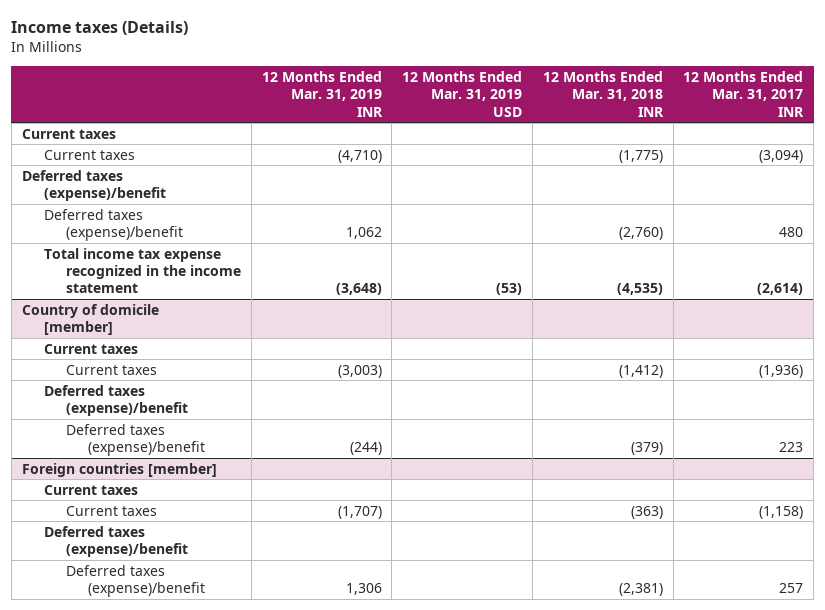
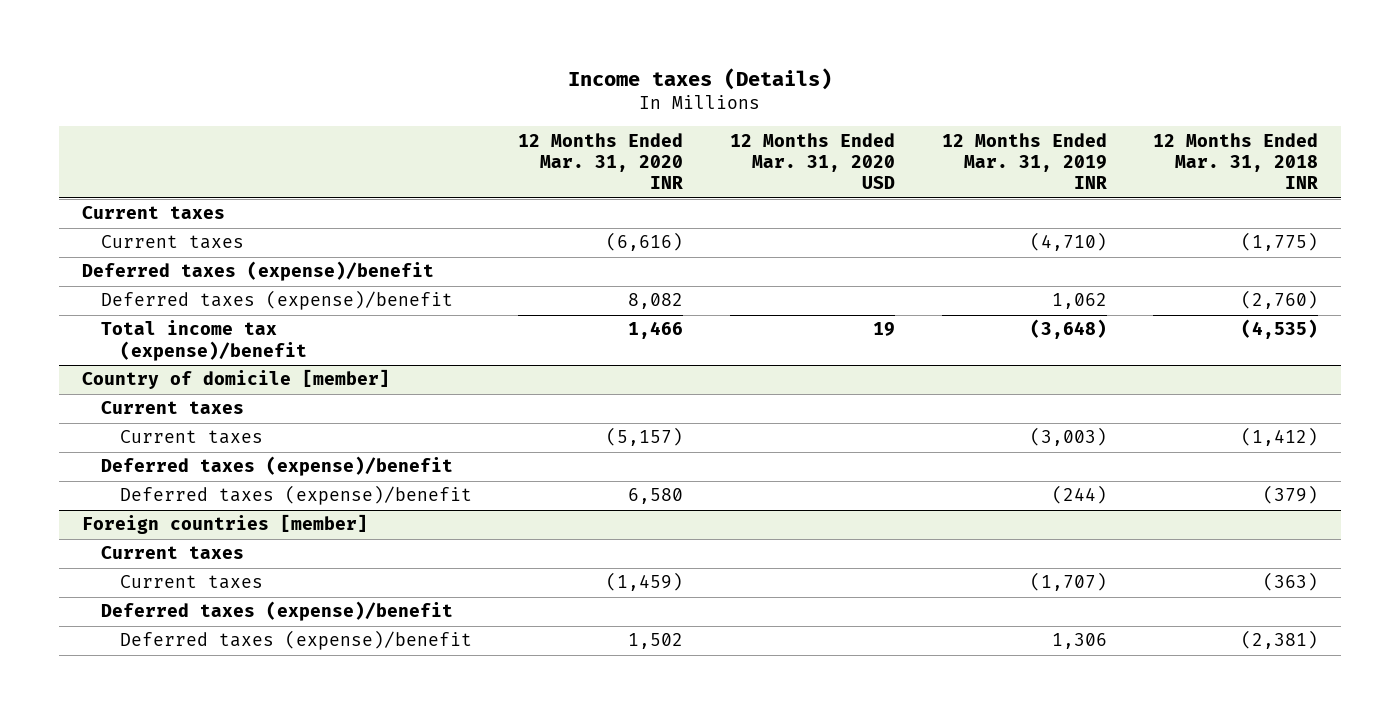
- | 12 Months Ended Mar. 31, 2019 INR | 12 Months Ended Mar. 31, 2019 USD | 12 Months Ended Mar. 31, 2018 INR | 12 Months Ended Mar. 31, 2017 INR
+ | 12 Months Ended Mar. 31, 2020 INR | 12 Months Ended Mar. 31, 2020 USD | 12 Months Ended Mar. 31, 2019 INR | 12 Months Ended Mar. 31, 2018 INR
- Total income tax expense recognized in the income statement | (3,648) | (53) | (4,535) | (2,614)
+ Total income tax (expense)/benefit | 1,466 | 19 | (3,648) | (4,535)

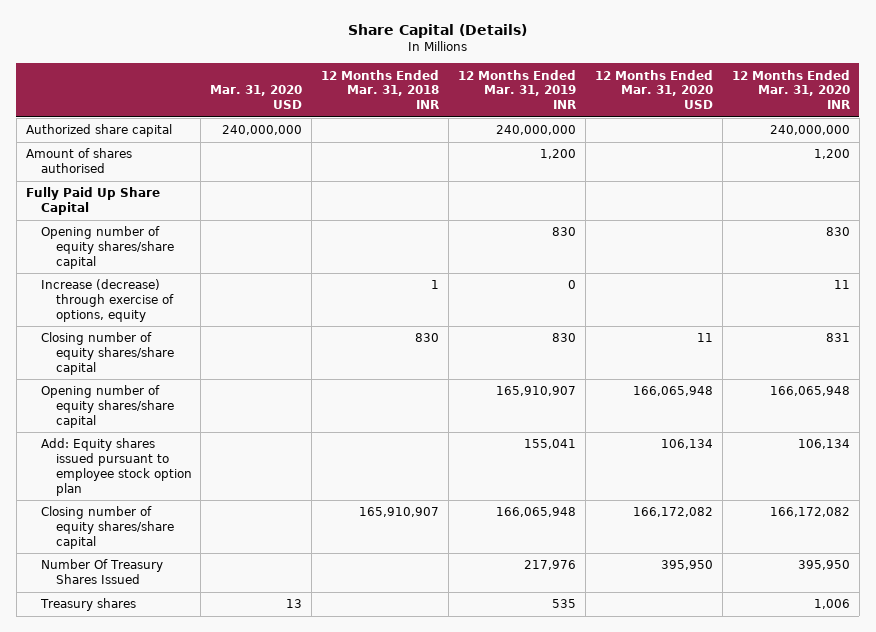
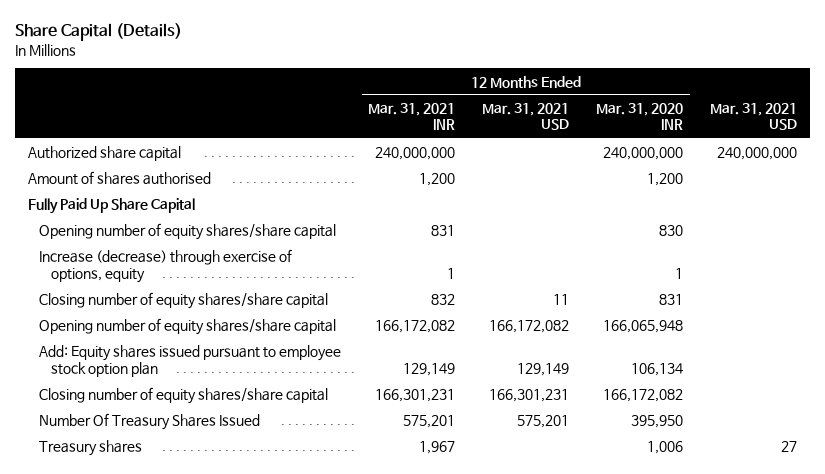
- | Mar. 31, 2020 USD | 12 Months Ended Mar. 31, 2018 INR | 12 Months Ended Mar. 31, 2019 INR | 12 Months Ended Mar. 31, 2020 USD | 12 Months Ended Mar. 31, 2020 INR
+ | 12 Months Ended Mar. 31, 2021 INR | 12 Months Ended Mar. 31, 2021 USD | 12 Months Ended Mar. 31, 2020 INR | Mar. 31, 2021 USD
- Increase (decrease) through exercise of options, equity | | 1 | 0 | | 11
+ Increase (decrease) through exercise of options, equity | 1 | | 1 |

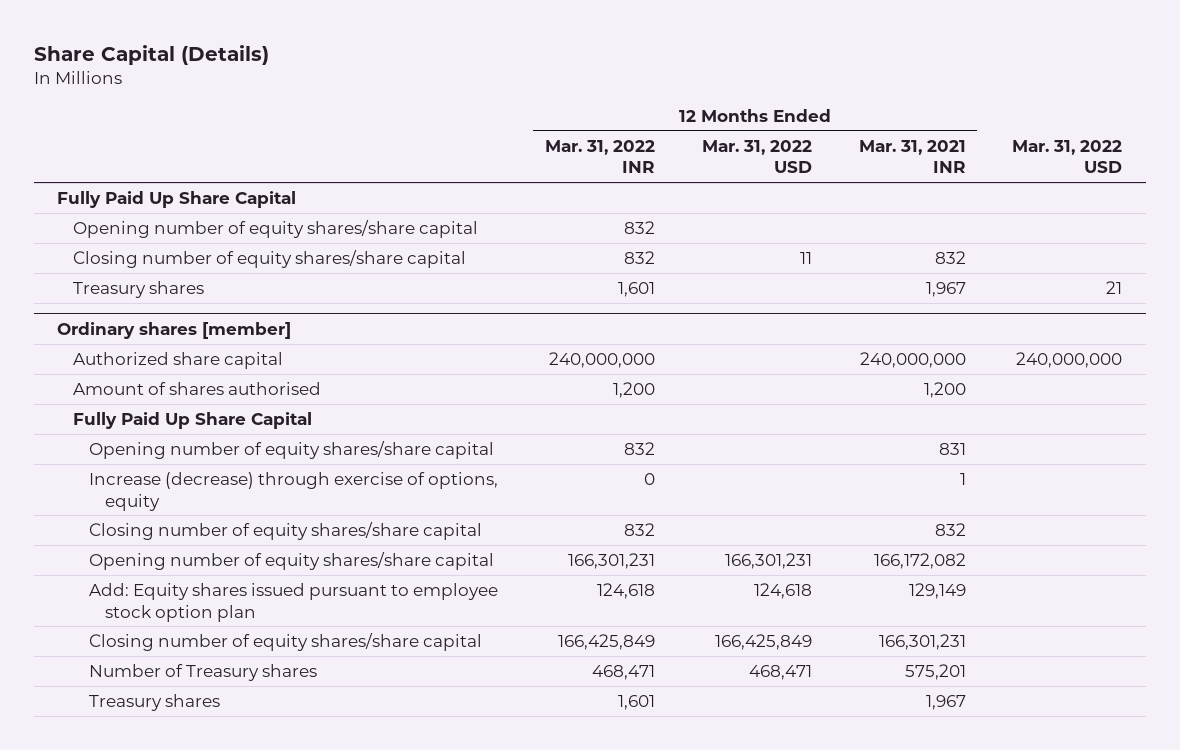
- | 12 Months Ended Mar. 31, 2021 INR | 12 Months Ended Mar. 31, 2021 USD | 12 Months Ended Mar. 31, 2020 INR | Mar. 31, 2021 USD
+ | 12 Months Ended Mar. 31, 2022 INR | 12 Months Ended Mar. 31, 2022 USD | 12 Months Ended Mar. 31, 2021 INR | Mar. 31, 2022 USD
+ Fully Paid Up Share Capital
+ Opening number of equity shares/share capital | 832 | | |
+ Closing number of equity shares/share capital | 832 | 11 | 832 |
+ Treasury shares | 1,601 | | 1,967 | 21
+ Ordinary shares [member]
- Number Of Treasury Shares Issued | 575,201 | 575,201 | 395,950 |
+ Number of Treasury shares | 468,471 | 468,471 | 575,201 |

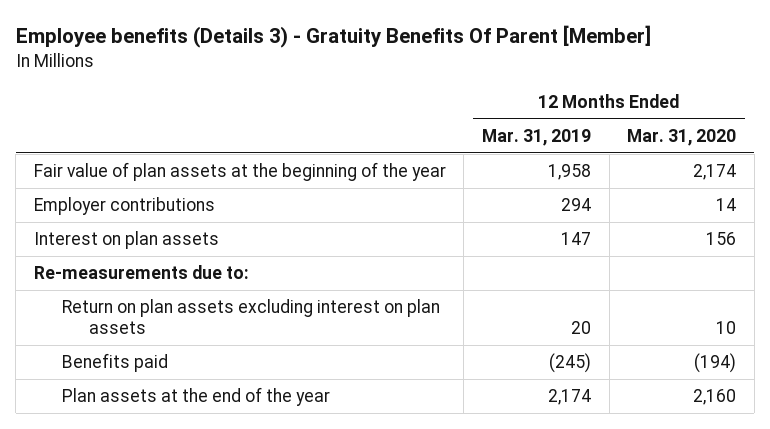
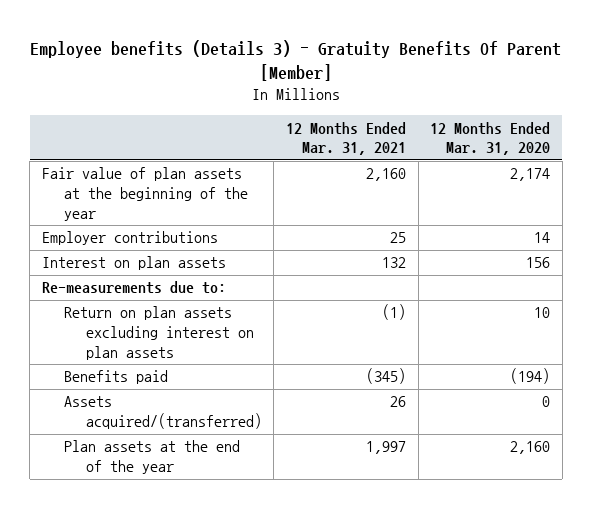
- | 12 Months Ended Mar. 31, 2019 | 12 Months Ended Mar. 31, 2020
+ | 12 Months Ended Mar. 31, 2021 | 12 Months Ended Mar. 31, 2020
+ Assets acquired/(transferred) | 26 | 0

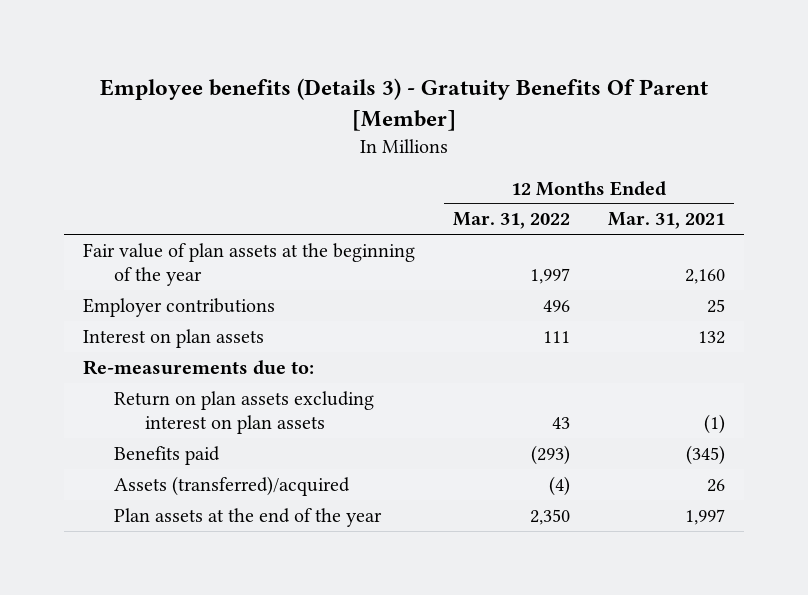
- | 12 Months Ended Mar. 31, 2021 | 12 Months Ended Mar. 31, 2020
+ | 12 Months Ended Mar. 31, 2022 | 12 Months Ended Mar. 31, 2021
- Assets acquired/(transferred) | 26 | 0
+ Assets (transferred)/acquired | (4) | 26

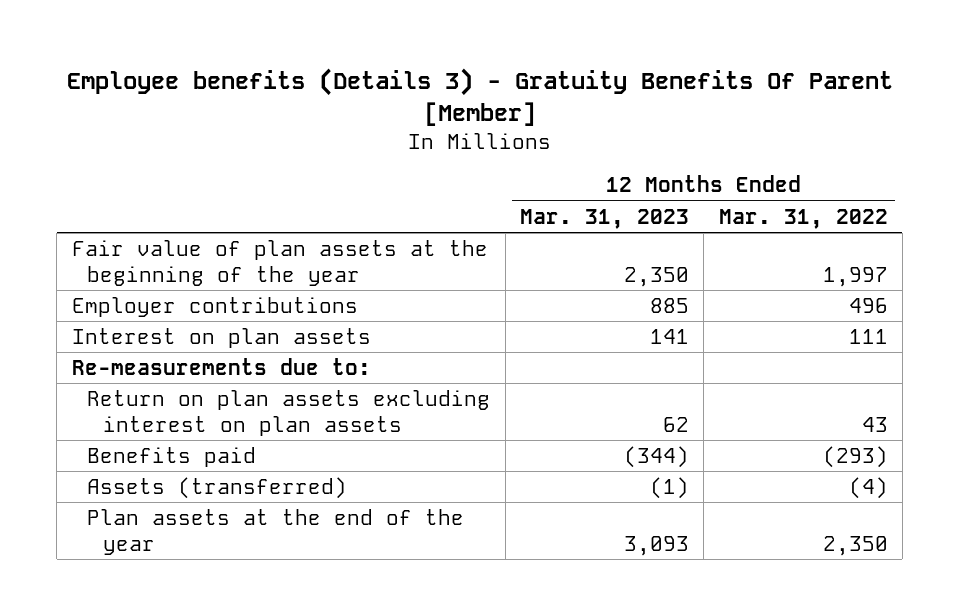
- | 12 Months Ended Mar. 31, 2022 | 12 Months Ended Mar. 31, 2021
+ | 12 Months Ended Mar. 31, 2023 | 12 Months Ended Mar. 31, 2022
- Assets (transferred)/acquired | (4) | 26
+ Assets (transferred) | (1) | (4)

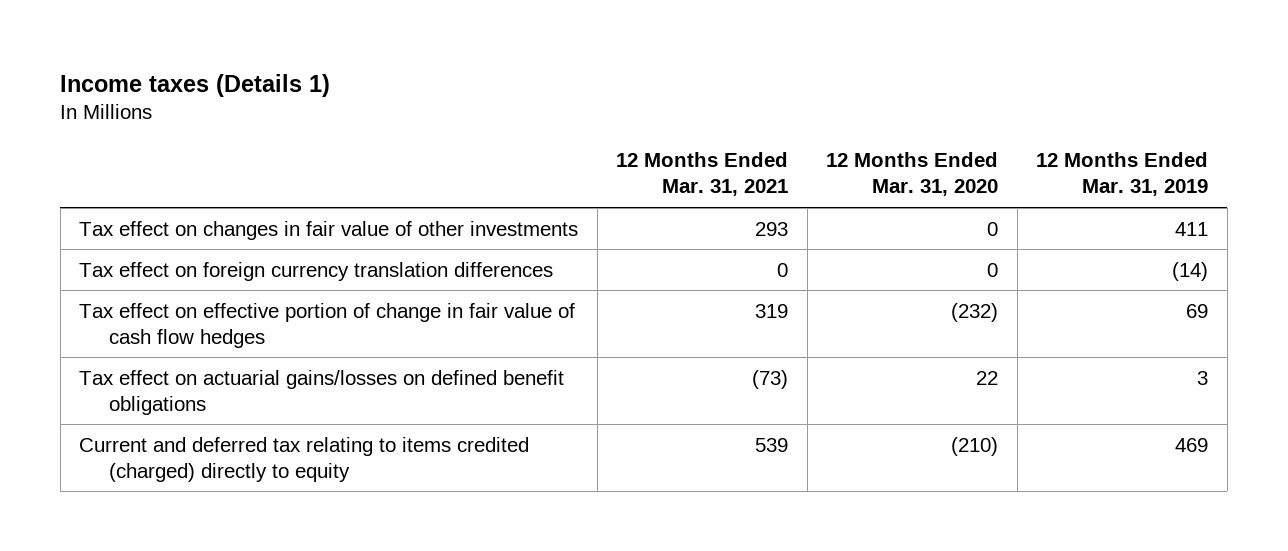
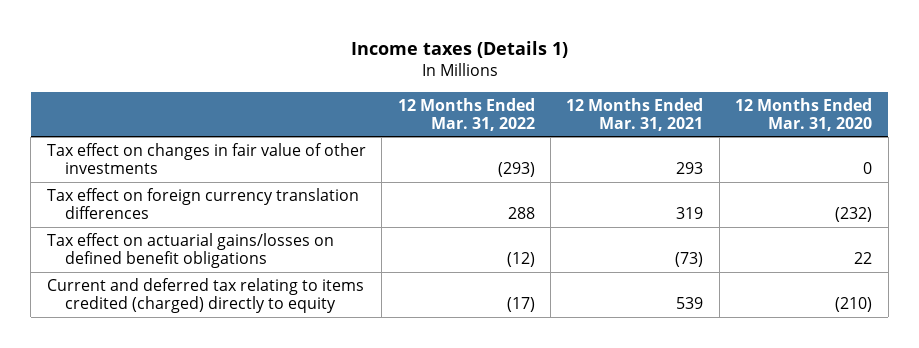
- | 12 Months Ended Mar. 31, 2021 | 12 Months Ended Mar. 31, 2020 | 12 Months Ended Mar. 31, 2019
+ | 12 Months Ended Mar. 31, 2022 | 12 Months Ended Mar. 31, 2021 | 12 Months Ended Mar. 31, 2020
- Tax effect on foreign currency translation differences | 0 | 0 | (14)
- Tax effect on effective portion of change in fair value of cash flow hedges | 319 | (232) | 69
+ Tax effect on foreign currency translation differences | 288 | 319 | (232)

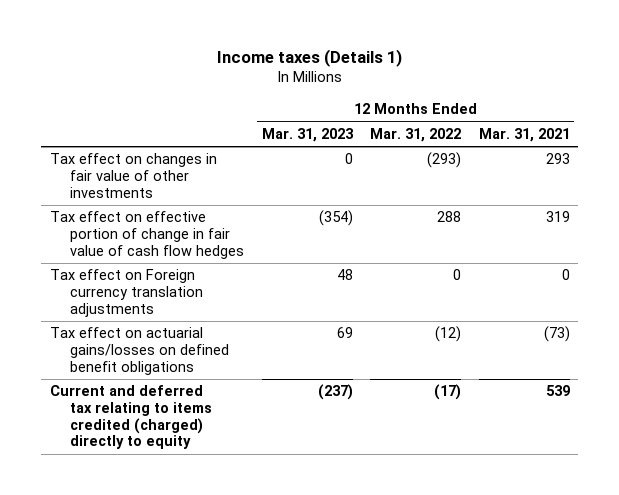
- | 12 Months Ended Mar. 31, 2022 | 12 Months Ended Mar. 31, 2021 | 12 Months Ended Mar. 31, 2020
+ | 12 Months Ended Mar. 31, 2023 | 12 Months Ended Mar. 31, 2022 | 12 Months Ended Mar. 31, 2021
- Tax effect on foreign currency translation differences | 288 | 319 | (232)
+ Tax effect on effective portion of change in fair value of cash flow hedges | (354) | 288 | 319
+ Tax effect on Foreign currency translation adjustments | 48 | 0 | 0

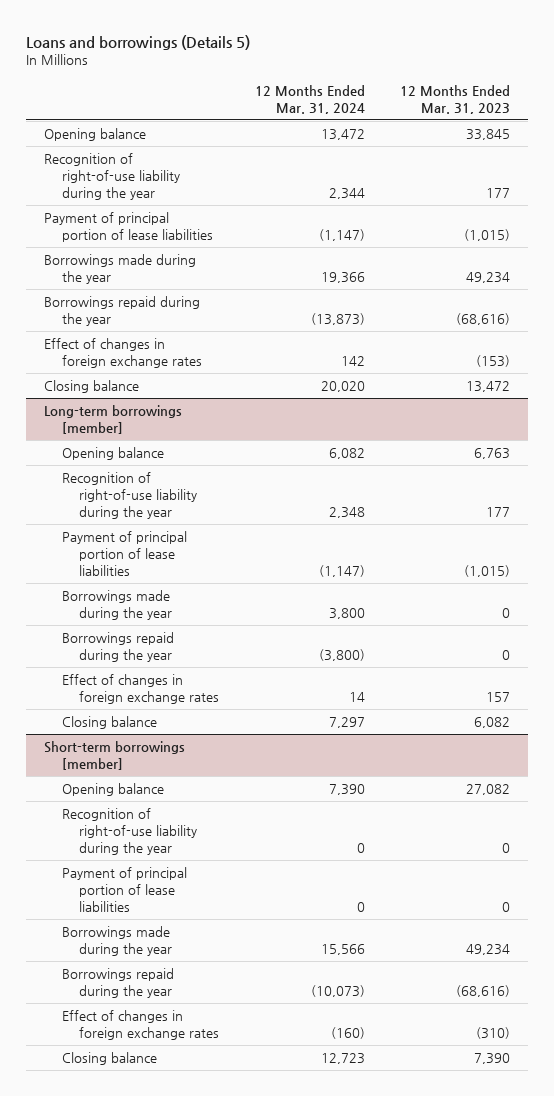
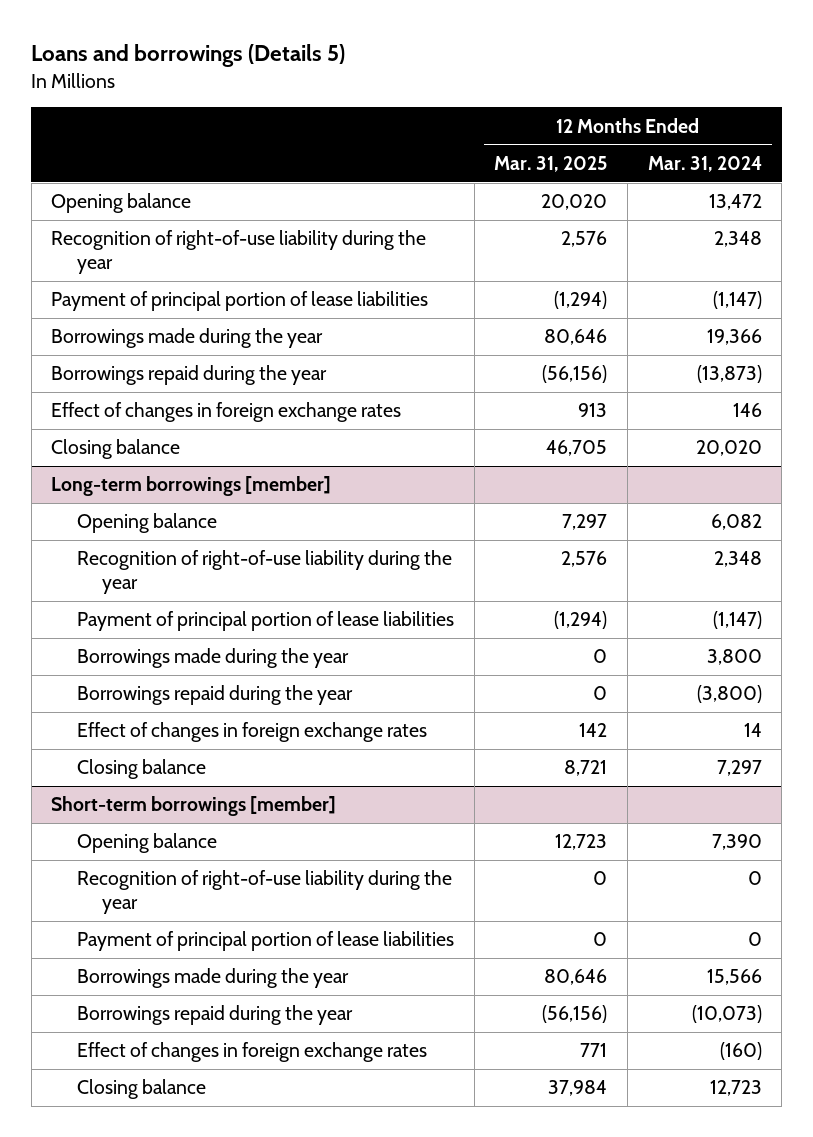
- | 12 Months Ended Mar. 31, 2024 | 12 Months Ended Mar. 31, 2023
+ | 12 Months Ended Mar. 31, 2025 | 12 Months Ended Mar. 31, 2024
- Recognition of right-of-use liability during the year | 2,344 | 177
+ Recognition of right-of-use liability during the year | 2,576 | 2,348
- Effect of changes in foreign exchange rates | 142 | (153)
+ Effect of changes in foreign exchange rates | 913 | 146

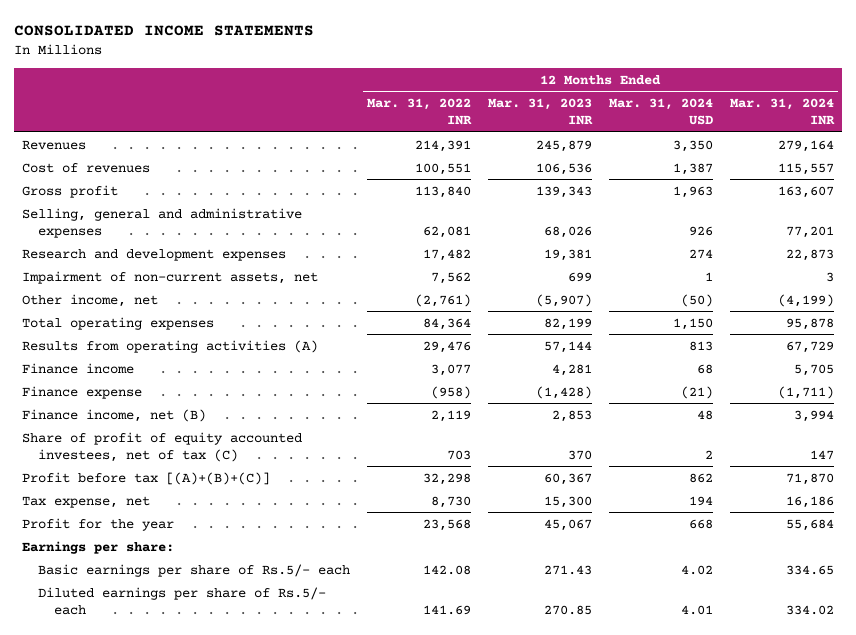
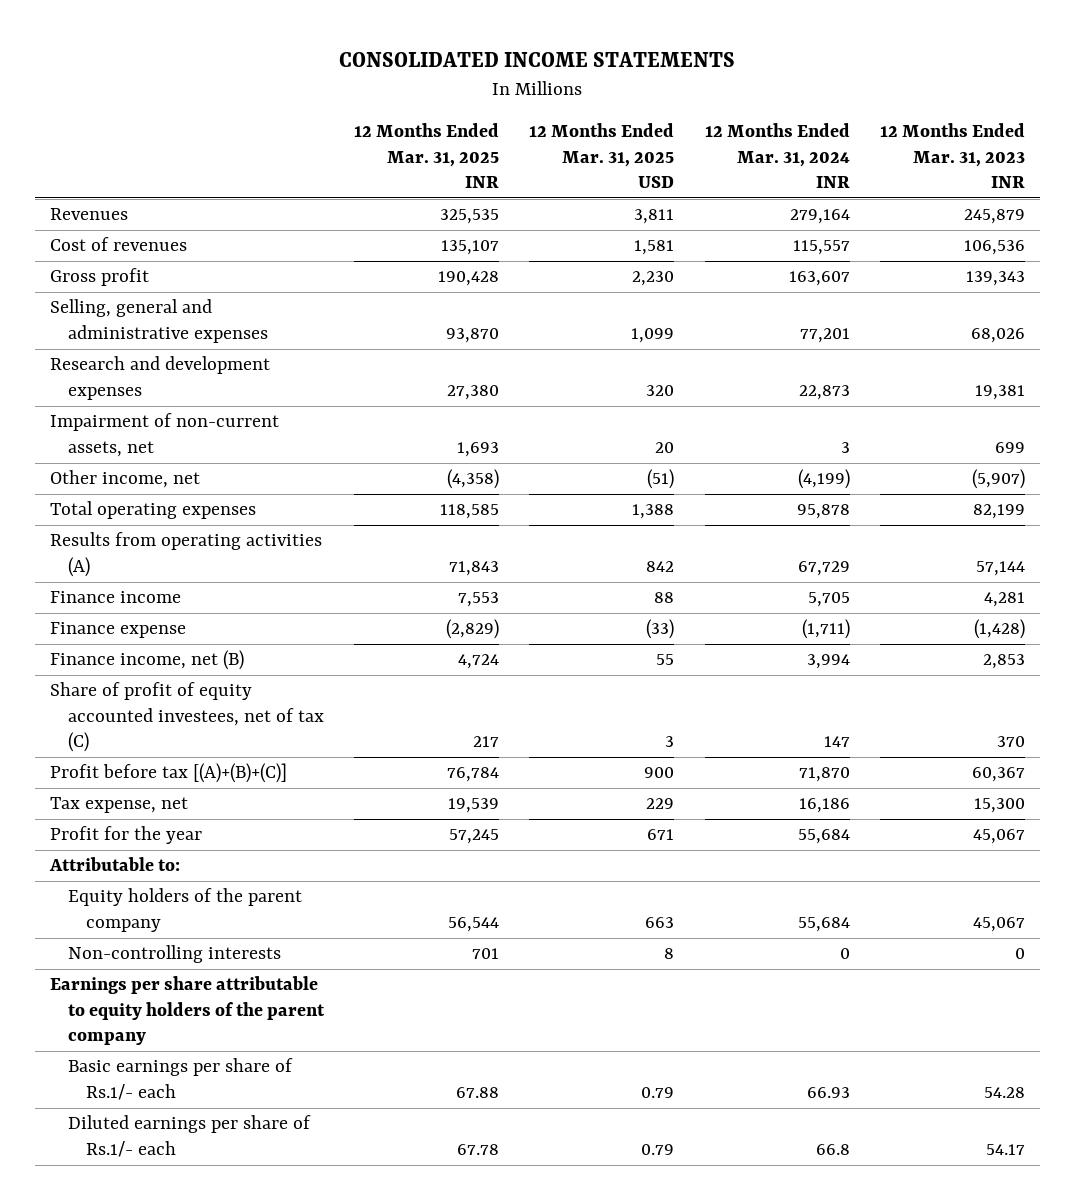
- | 12 Months Ended Mar. 31, 2022 INR | 12 Months Ended Mar. 31, 2023 INR | 12 Months Ended Mar. 31, 2024 USD | 12 Months Ended Mar. 31, 2024 INR
+ | 12 Months Ended Mar. 31, 2025 INR | 12 Months Ended Mar. 31, 2025 USD | 12 Months Ended Mar. 31, 2024 INR | 12 Months Ended Mar. 31, 2023 INR
- Earnings per share:
- Basic earnings per share of Rs.5/- each | 142.08 | 271.43 | 4.02 | 334.65
- Diluted earnings per share of Rs.5/- each | 141.69 | 270.85 | 4.01 | 334.02
+ Attributable to:
+ Equity holders of the parent company | 56,544 | 663 | 55,684 | 45,067
+ Non-controlling interests | 701 | 8 | 0 | 0
+ Earnings per share attributable to equity holders of the parent company
+ Basic earnings per share of Rs.1/- each | 67.88 | 0.79 | 66.93 | 54.28
+ Diluted earnings per share of Rs.1/- each | 67.78 | 0.79 | 66.8 | 54.17

